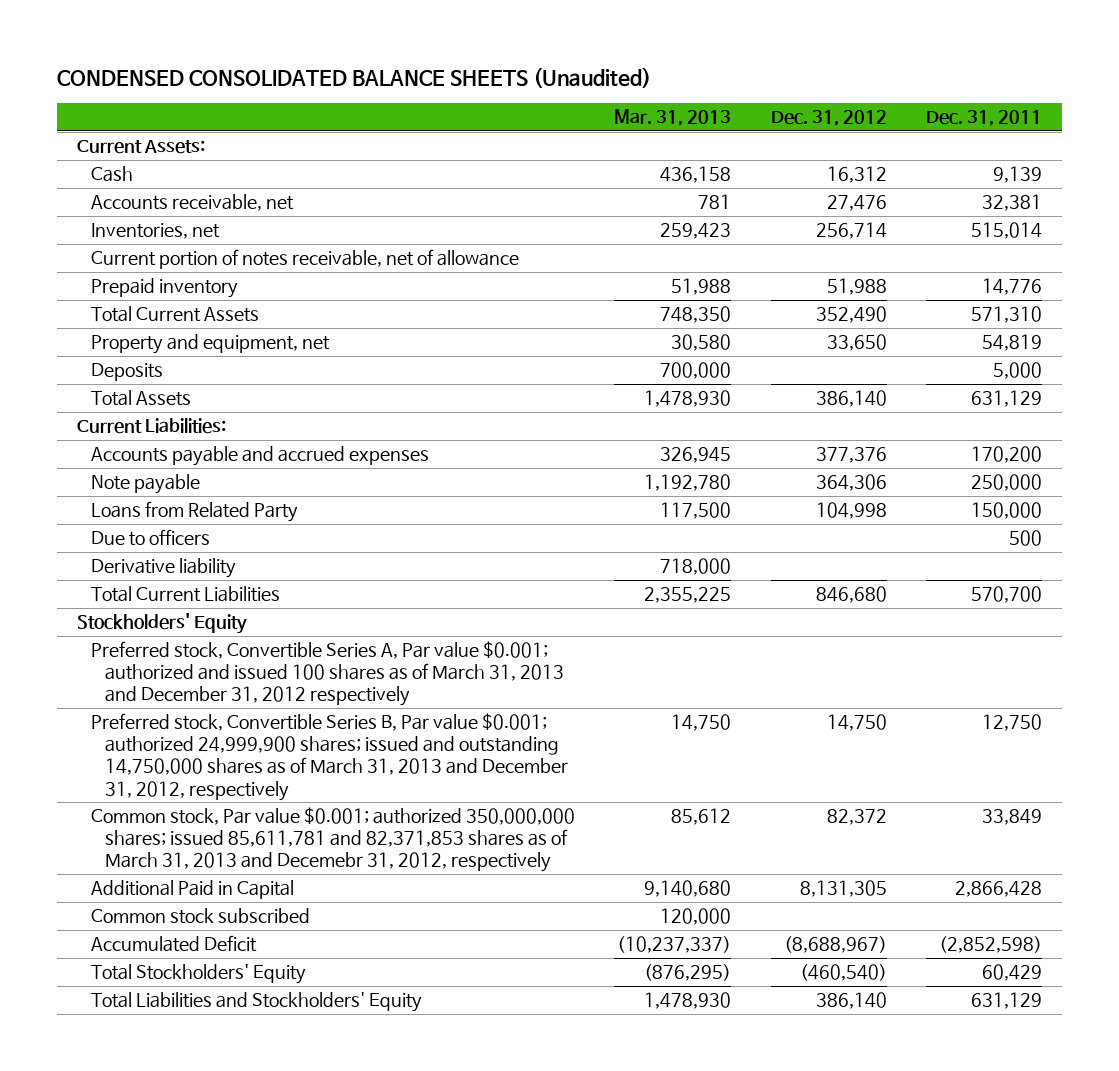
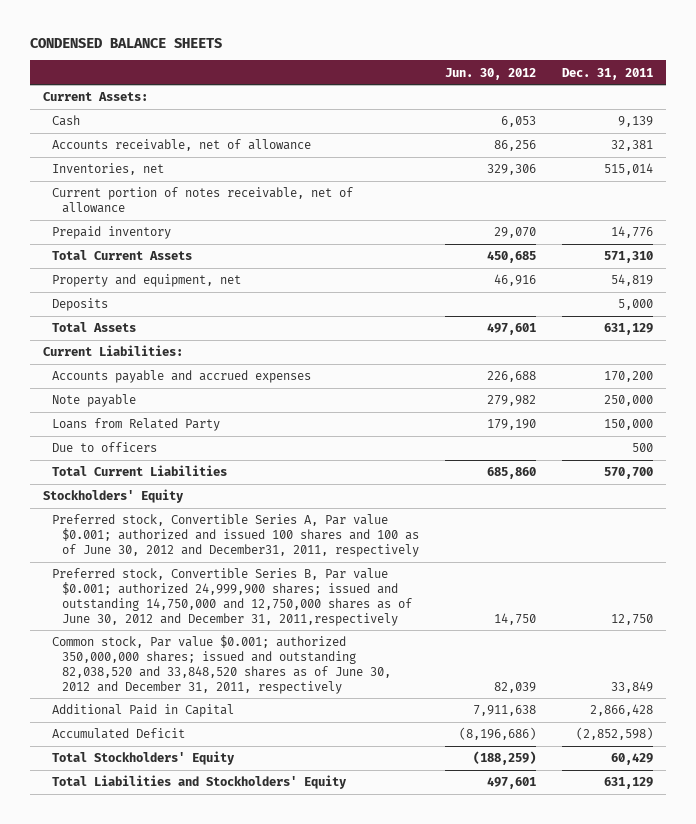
- CONDENSED CONSOLIDATED BALANCE SHEETS (Unaudited)
+ CONDENSED BALANCE SHEETS
- | Mar. 31, 2013 | Dec. 31, 2012 | Dec. 31, 2011
+ | Jun. 30, 2012 | Dec. 31, 2011
- Accounts receivable, net | 781 | 27,476 | 32,381
+ Accounts receivable, net of allowance | 86,256 | 32,381
- Derivative liability | 718,000 | |
- Preferred stock, Convertible Series A, Par value $0.001; authorized and issued 100 shares as of March 31, 2013 and December 31, 2012 respectively
- Preferred stock, Convertible Series B, Par value $0.001; authorized 24,999,900 shares; issued and outstanding 14,750,000 shares as of March 31, 2013 and December 31, 2012, respectively | 14,750 | 14,750 | 12,750
- Common stock, Par value $0.001; authorized 350,000,000 shares; issued 85,611,781 and 82,371,853 shares as of March 31, 2013 and Decemebr 31, 2012, respectively | 85,612 | 82,372 | 33,849
+ Preferred stock, Convertible Series A, Par value $0.001; authorized and issued 100 shares and 100 as of June 30, 2012 and December31, 2011, respectively
+ Preferred stock, Convertible Series B, Par value $0.001; authorized 24,999,900 shares; issued and outstanding 14,750,000 and 12,750,000 shares as of June 30, 2012 and December 31, 2011,respectively | 14,750 | 12,750
+ Common stock, Par value $0.001; authorized 350,000,000 shares; issued and outstanding 82,038,520 and 33,848,520 shares as of June 30, 2012 and December 31, 2011, respectively | 82,039 | 33,849
- Common stock subscribed | 120,000 | |

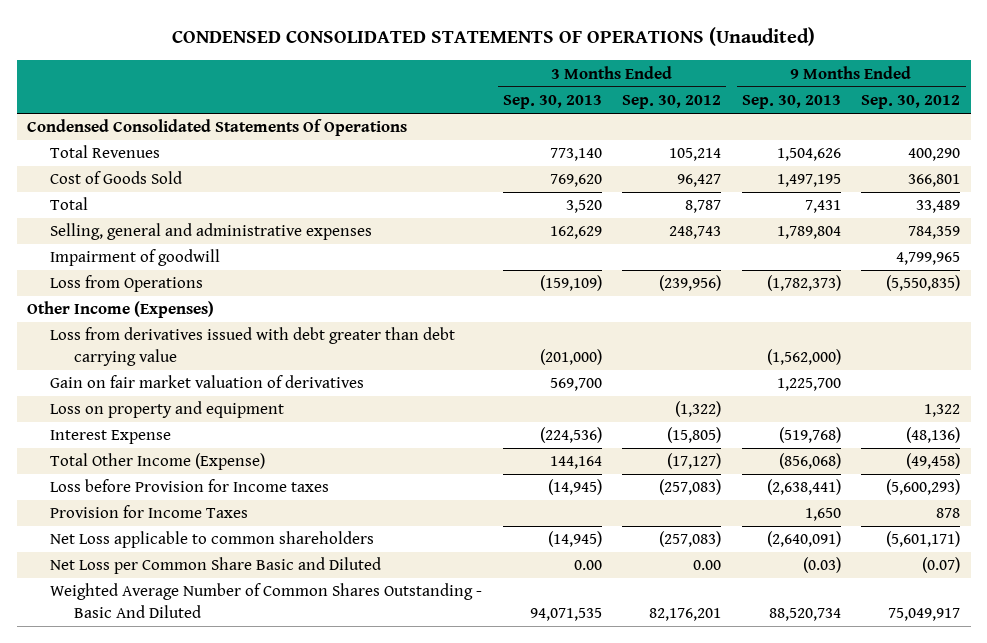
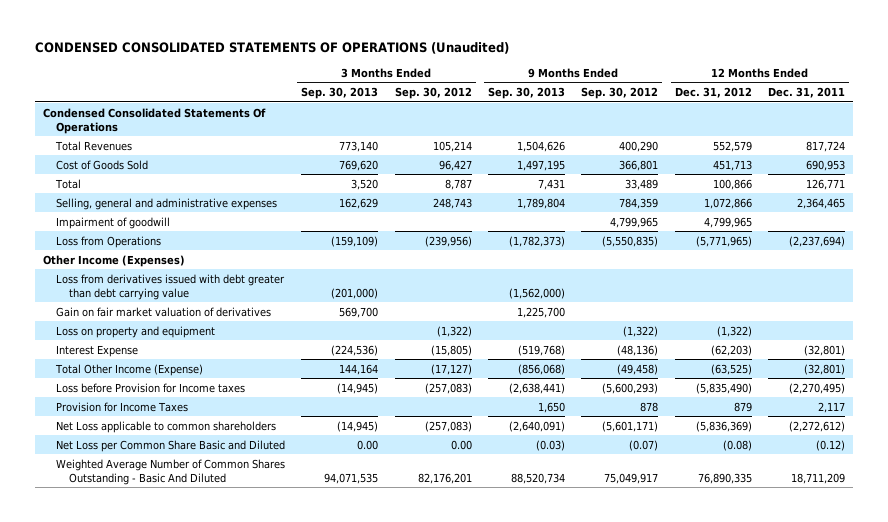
- | 3 Months Ended Sep. 30, 2013 | 3 Months Ended Sep. 30, 2012 | 9 Months Ended Sep. 30, 2013 | 9 Months Ended Sep. 30, 2012
+ | 3 Months Ended Sep. 30, 2013 | 3 Months Ended Sep. 30, 2012 | 9 Months Ended Sep. 30, 2013 | 9 Months Ended Sep. 30, 2012 | 12 Months Ended Dec. 31, 2012 | 12 Months Ended Dec. 31, 2011
- Loss on property and equipment | | (1,322) | | 1,322
+ Loss on property and equipment | | (1,322) | | (1,322) | (1,322) |

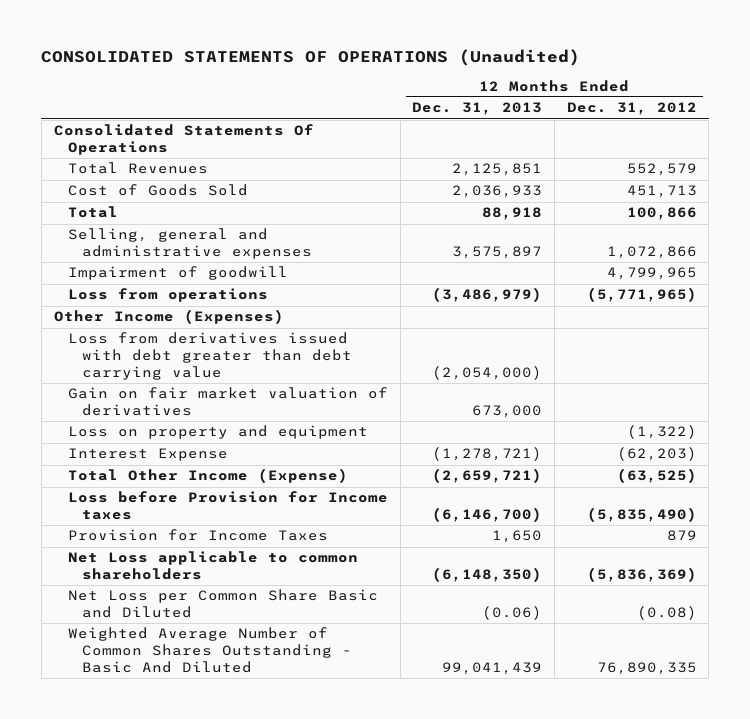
- CONDENSED CONSOLIDATED STATEMENTS OF OPERATIONS (Unaudited)
+ CONSOLIDATED STATEMENTS OF OPERATIONS (Unaudited)
- | 3 Months Ended Sep. 30, 2013 | 3 Months Ended Sep. 30, 2012 | 9 Months Ended Sep. 30, 2013 | 9 Months Ended Sep. 30, 2012 | 12 Months Ended Dec. 31, 2012 | 12 Months Ended Dec. 31, 2011
+ | 12 Months Ended Dec. 31, 2013 | 12 Months Ended Dec. 31, 2012
- Condensed Consolidated Statements Of Operations
+ Consolidated Statements Of Operations
- Loss from Operations | (159,109) | (239,956) | (1,782,373) | (5,550,835) | (5,771,965) | (2,237,694)
+ Loss from operations | (3,486,979) | (5,771,965)

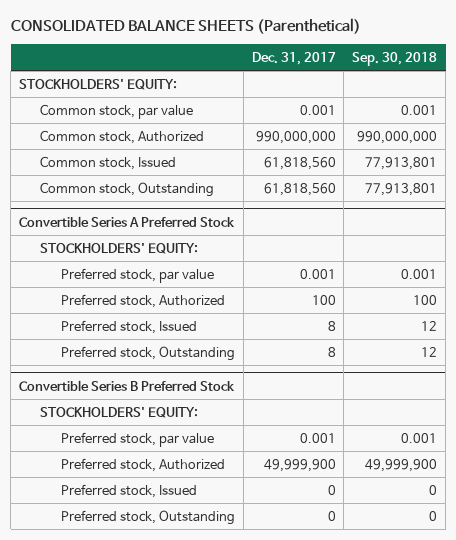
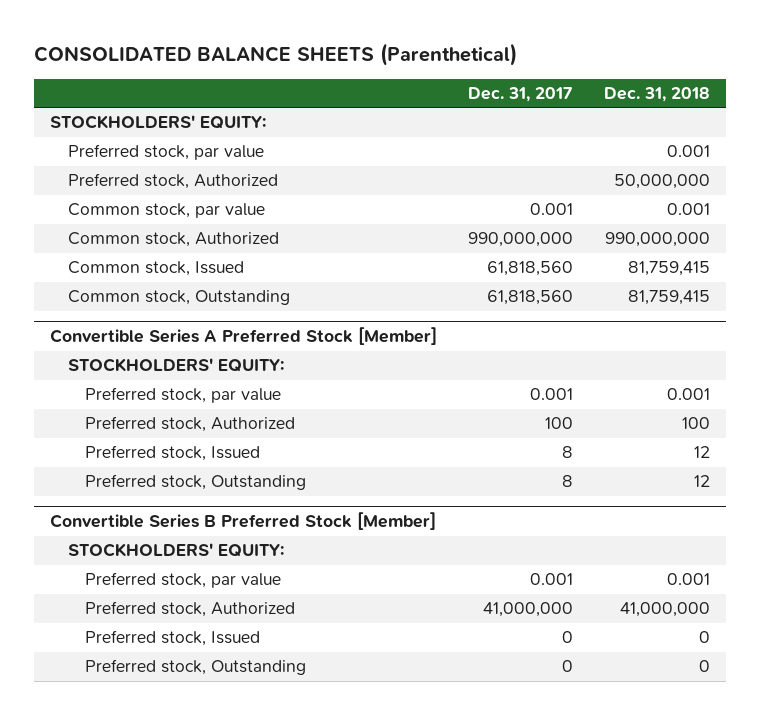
- | Dec. 31, 2017 | Sep. 30, 2018
+ | Dec. 31, 2017 | Dec. 31, 2018
+ Preferred stock, par value | | 0.001
+ Preferred stock, Authorized | | 50,000,000
- Convertible Series A Preferred Stock
+ Convertible Series A Preferred Stock [Member]
- Convertible Series B Preferred Stock
+ Convertible Series B Preferred Stock [Member]
- Preferred stock, Authorized | 49,999,900 | 49,999,900
+ Preferred stock, Authorized | 41,000,000 | 41,000,000

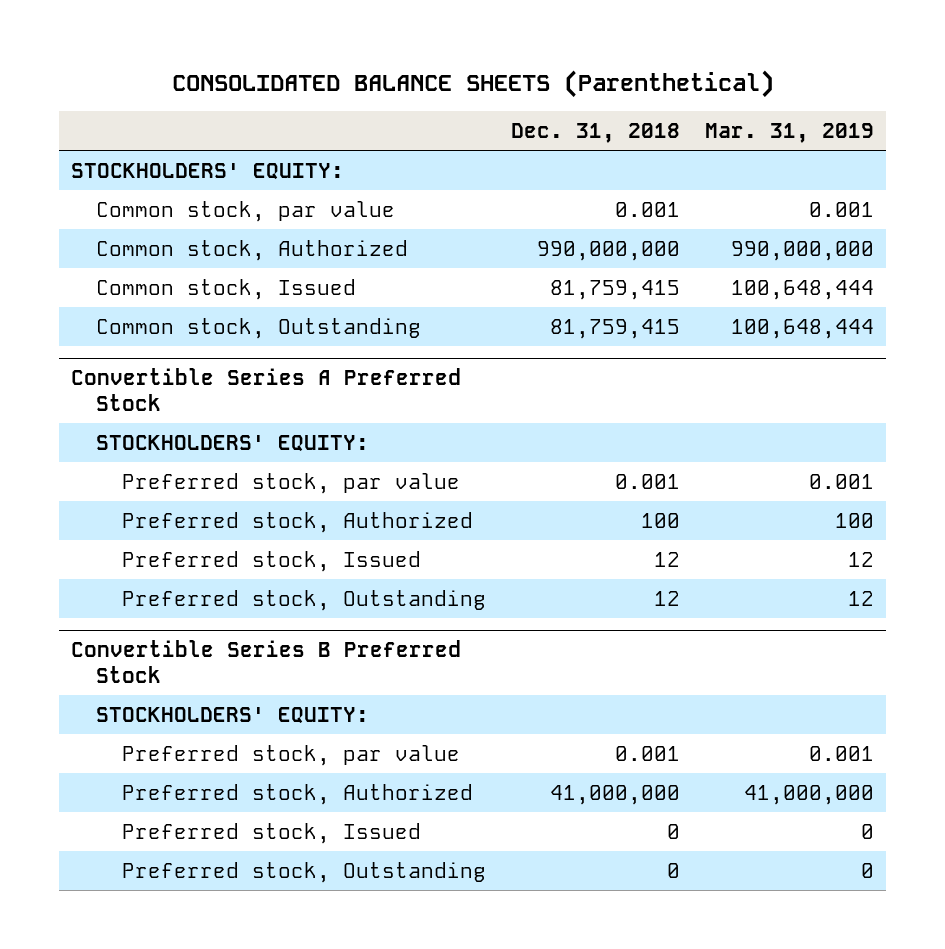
- | Dec. 31, 2017 | Dec. 31, 2018
+ | Dec. 31, 2018 | Mar. 31, 2019
- Preferred stock, par value | | 0.001
- Preferred stock, Authorized | | 50,000,000
- Convertible Series A Preferred Stock [Member]
+ Convertible Series A Preferred Stock
- Convertible Series B Preferred Stock [Member]
+ Convertible Series B Preferred Stock

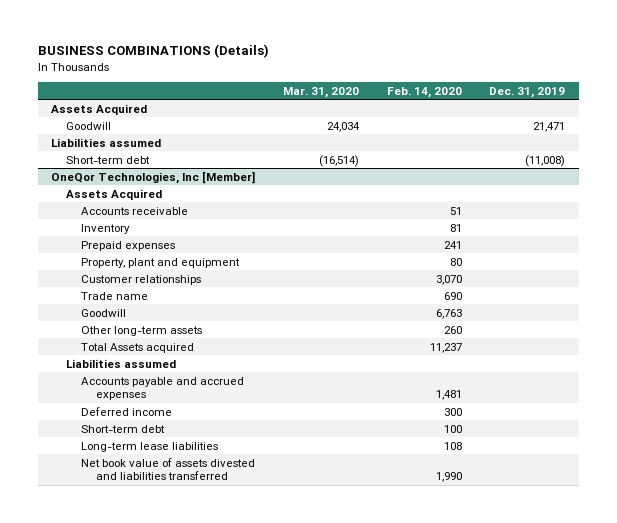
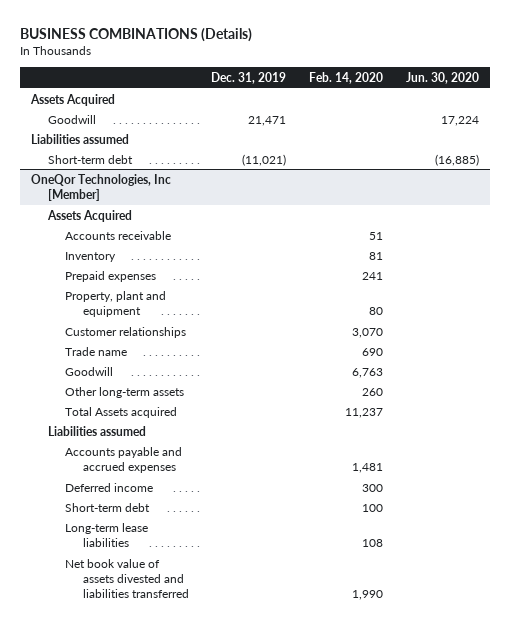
- | Mar. 31, 2020 | Feb. 14, 2020 | Dec. 31, 2019
+ | Dec. 31, 2019 | Feb. 14, 2020 | Jun. 30, 2020
- Short-term debt | (16,514) | | (11,008)
+ Short-term debt | (11,021) | | (16,885)

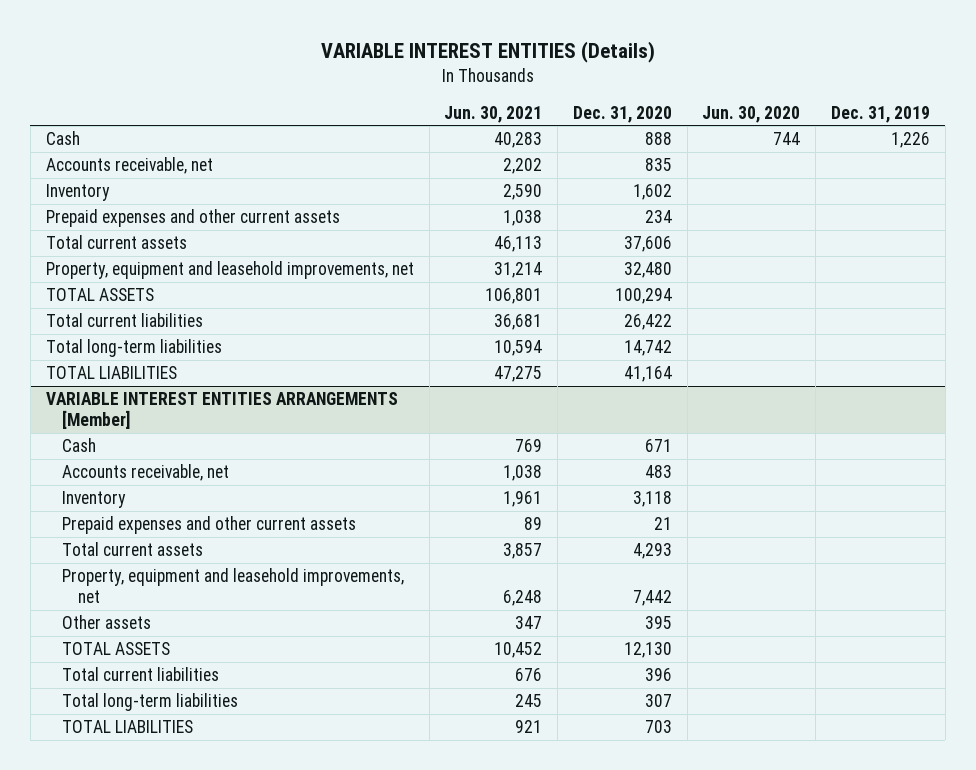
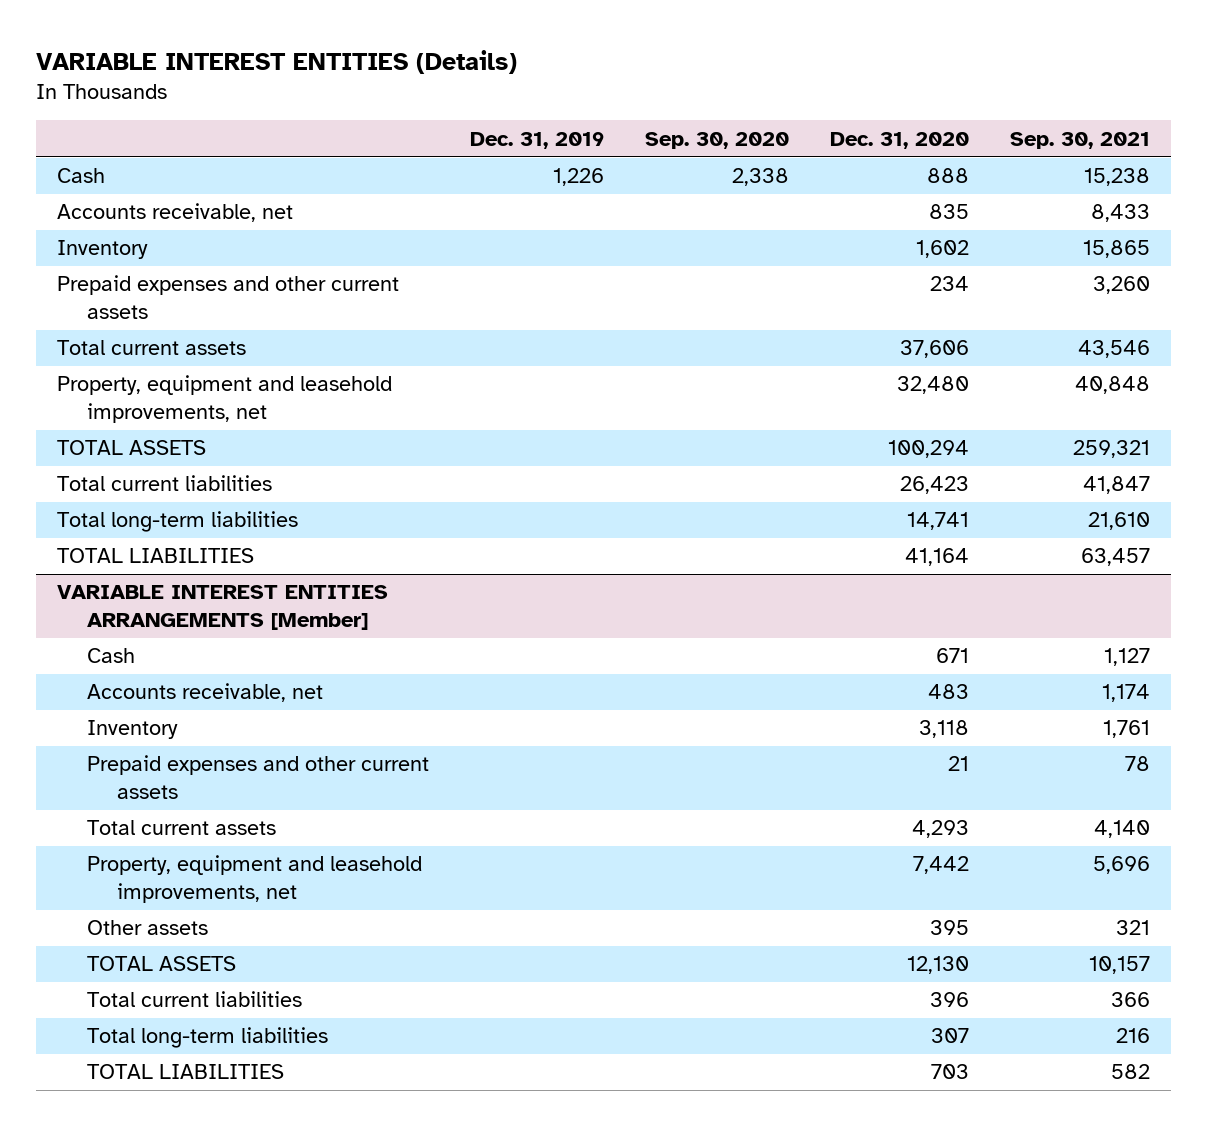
- | Jun. 30, 2021 | Dec. 31, 2020 | Jun. 30, 2020 | Dec. 31, 2019
+ | Dec. 31, 2019 | Sep. 30, 2020 | Dec. 31, 2020 | Sep. 30, 2021
- Total current liabilities | 36,681 | 26,422 | |
- Total long-term liabilities | 10,594 | 14,742 | |
+ Total current liabilities | | | 26,423 | 41,847
+ Total long-term liabilities | | | 14,741 | 21,610

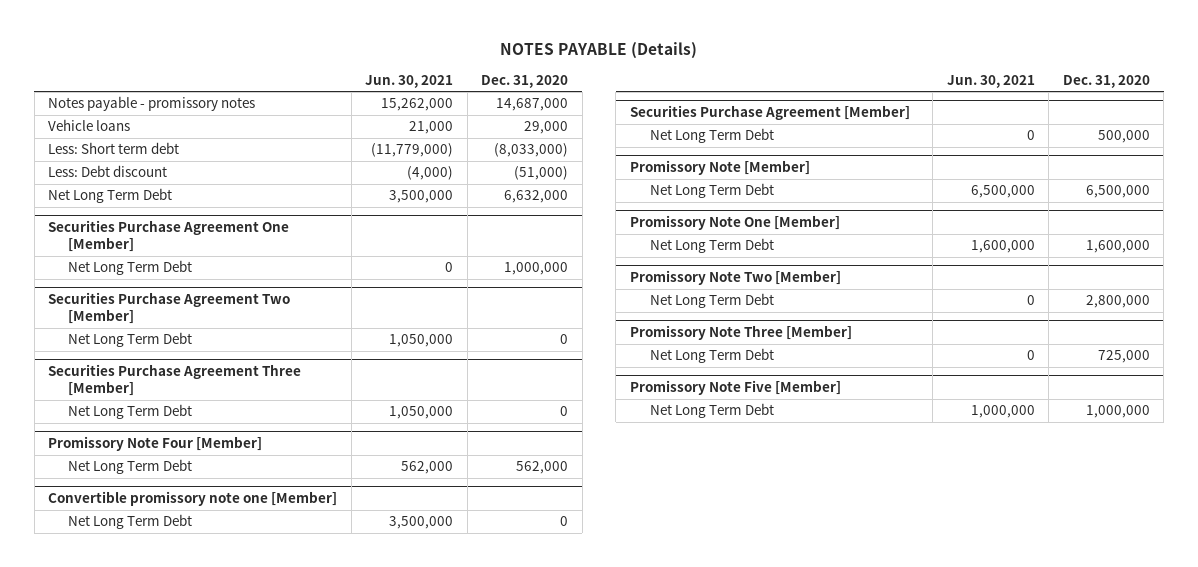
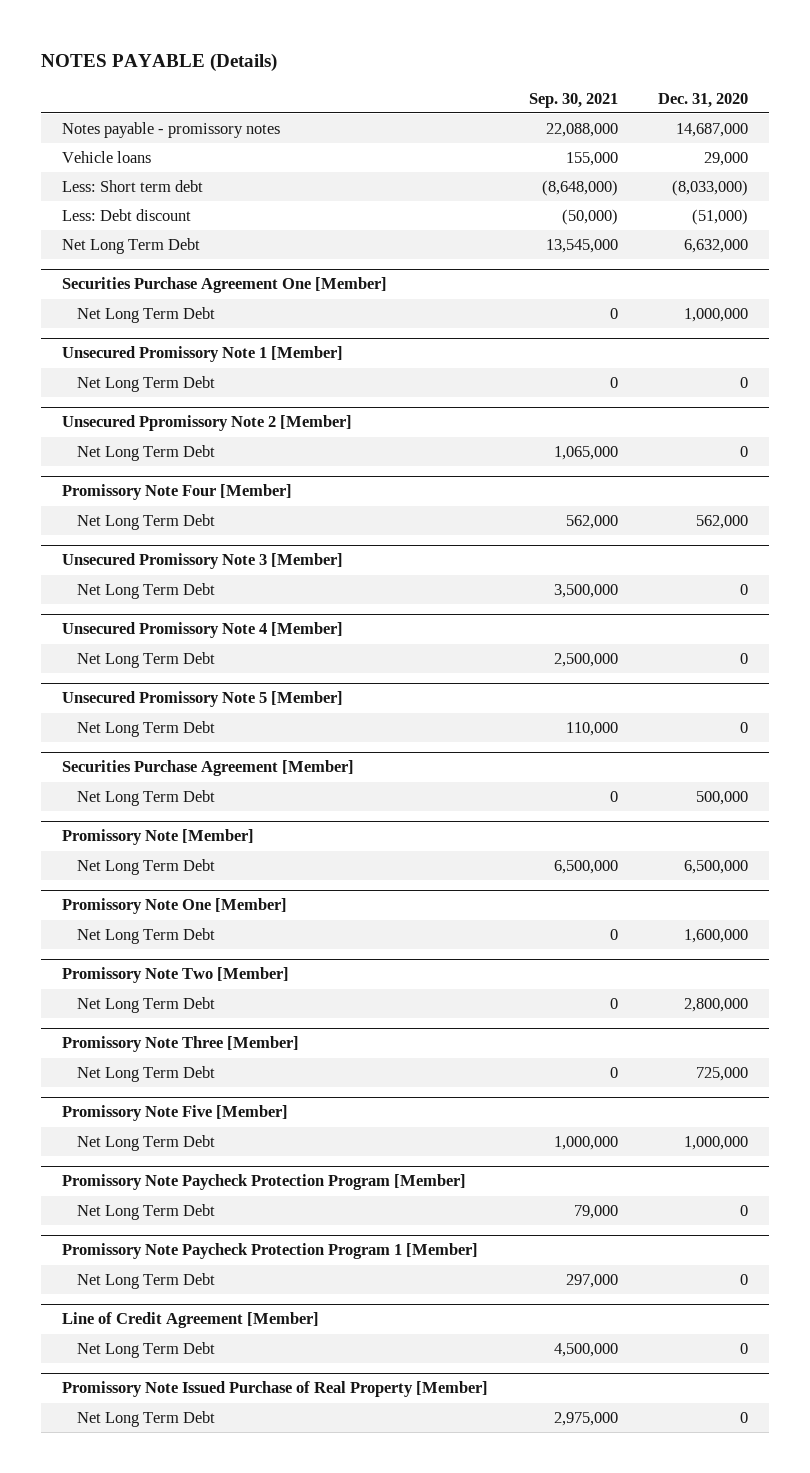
- | Jun. 30, 2021 | Dec. 31, 2020
+ | Sep. 30, 2021 | Dec. 31, 2020
- Securities Purchase Agreement Two [Member]
+ Unsecured Promissory Note 1 [Member]
- Securities Purchase Agreement Three [Member]
+ Unsecured Ppromissory Note 2 [Member]
- Convertible promissory note one [Member]
+ Unsecured Promissory Note 3 [Member]
+ Unsecured Promissory Note 4 [Member]
+ Net Long Term Debt | 2,500,000 | 0
+ Unsecured Promissory Note 5 [Member]
+ Net Long Term Debt | 110,000 | 0
+ Promissory Note Paycheck Protection Program [Member]
+ Net Long Term Debt | 79,000 | 0
+ Promissory Note Paycheck Protection Program 1 [Member]
+ Net Long Term Debt | 297,000 | 0
+ Line of Credit Agreement [Member]
+ Net Long Term Debt | 4,500,000 | 0
+ Promissory Note Issued Purchase of Real Property [Member]
+ Net Long Term Debt | 2,975,000 | 0

